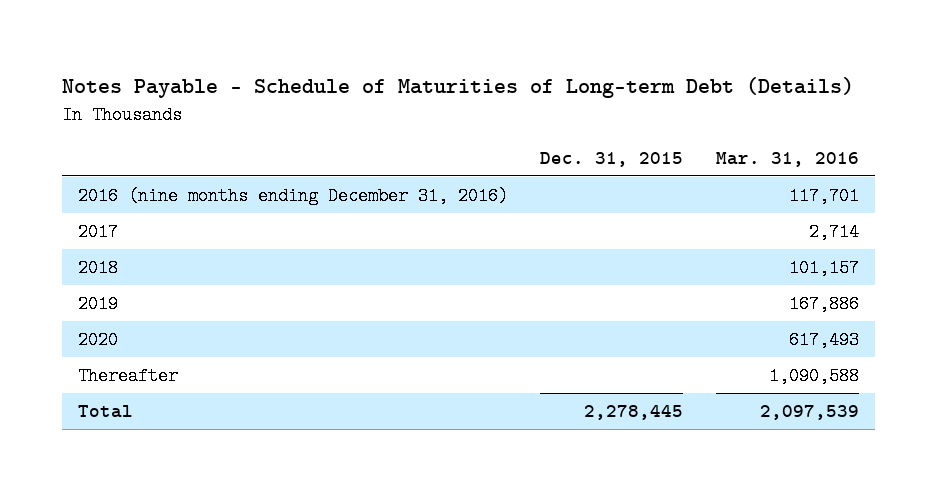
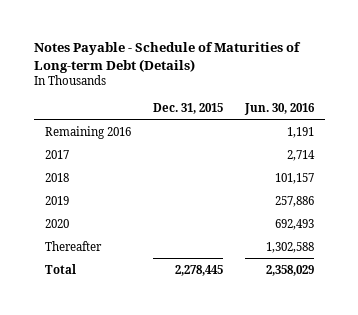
- | Dec. 31, 2015 | Mar. 31, 2016
+ | Dec. 31, 2015 | Jun. 30, 2016
- 2016 (nine months ending December 31, 2016) | | 117,701
+ Remaining 2016 | | 1,191

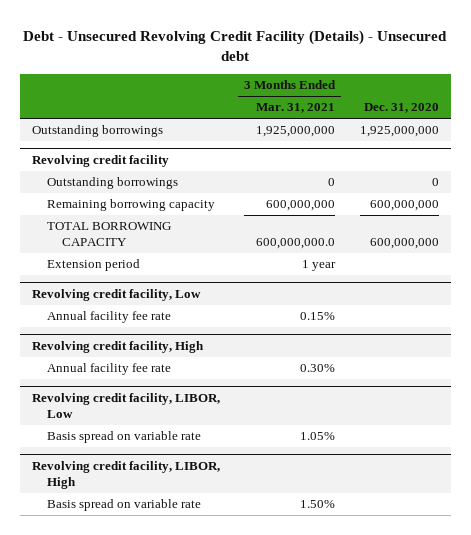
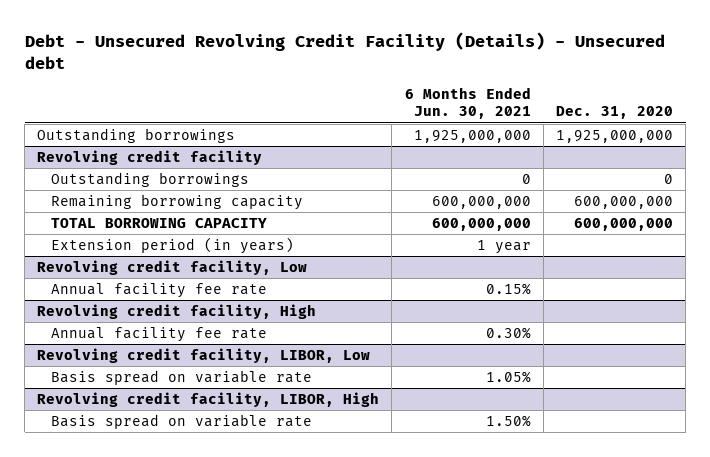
- | 3 Months Ended Mar. 31, 2021 | Dec. 31, 2020
+ | 6 Months Ended Jun. 30, 2021 | Dec. 31, 2020
@ Revolving credit facility
- Extension period | 1 year |
+ Extension period (in years) | 1 year |

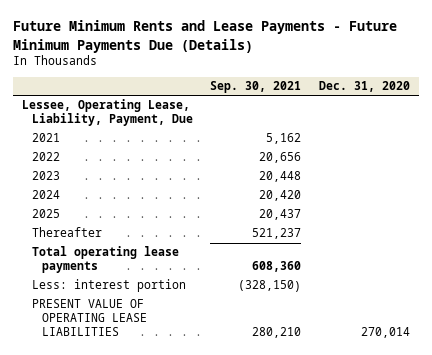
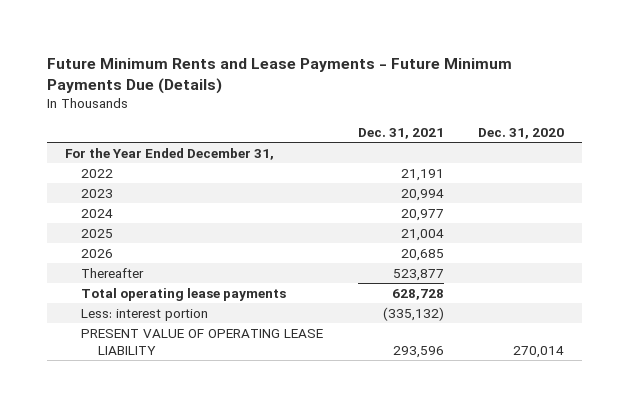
- | Sep. 30, 2021 | Dec. 31, 2020
+ | Dec. 31, 2021 | Dec. 31, 2020
- Lessee, Operating Lease, Liability, Payment, Due
- 2021 | 5,162 |
+ For the Year Ended December 31,
+ 2026 | 20,685 |
- PRESENT VALUE OF OPERATING LEASE LIABILITIES | 280,210 | 270,014
+ PRESENT VALUE OF OPERATING LEASE LIABILITY | 293,596 | 270,014

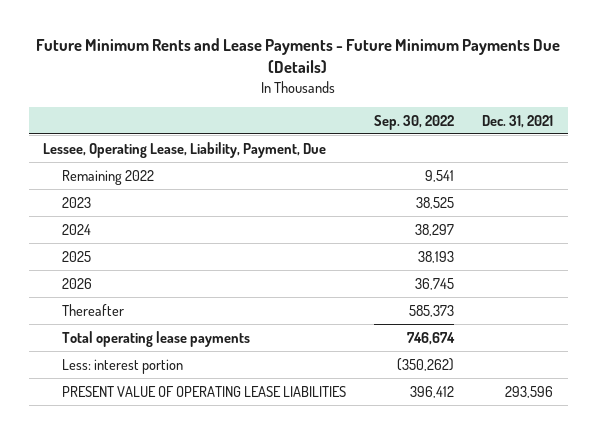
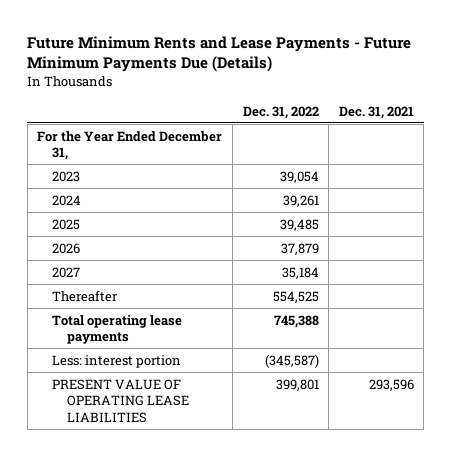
- | Sep. 30, 2022 | Dec. 31, 2021
+ | Dec. 31, 2022 | Dec. 31, 2021
- Lessee, Operating Lease, Liability, Payment, Due
- Remaining 2022 | 9,541 |
+ For the Year Ended December 31,
+ 2027 | 35,184 |

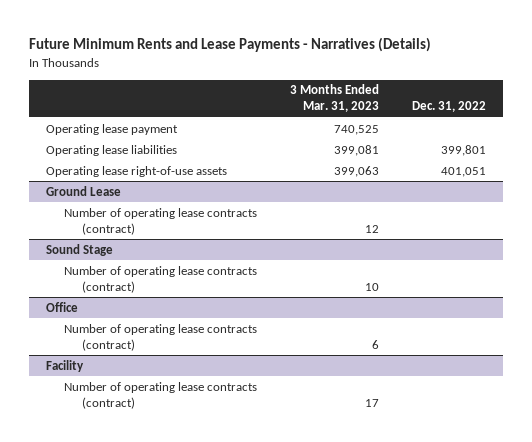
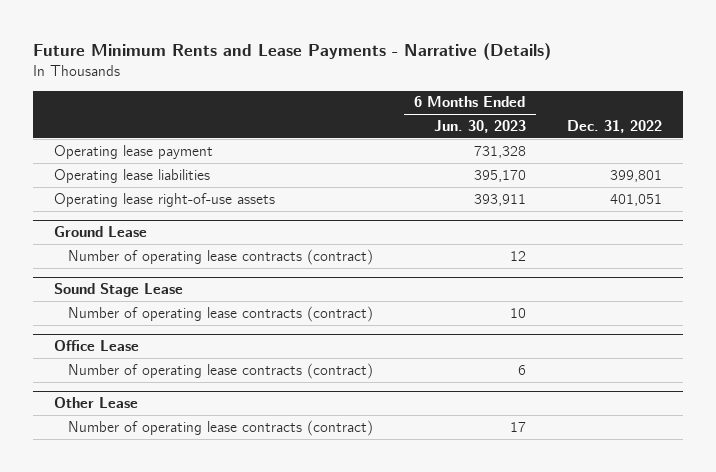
- Future Minimum Rents and Lease Payments - Narratives (Details)
+ Future Minimum Rents and Lease Payments - Narrative (Details)
- | 3 Months Ended Mar. 31, 2023 | Dec. 31, 2022
+ | 6 Months Ended Jun. 30, 2023 | Dec. 31, 2022
- Sound Stage
+ Sound Stage Lease
- Office
+ Office Lease
- Facility
+ Other Lease

